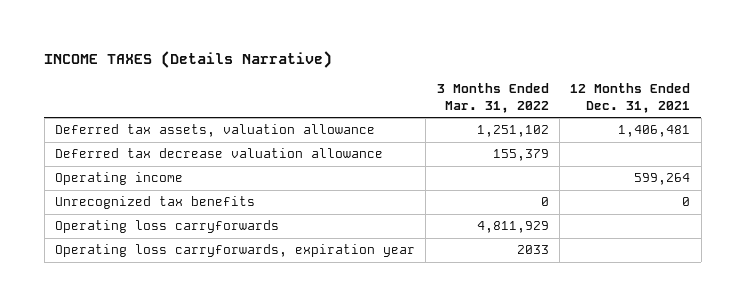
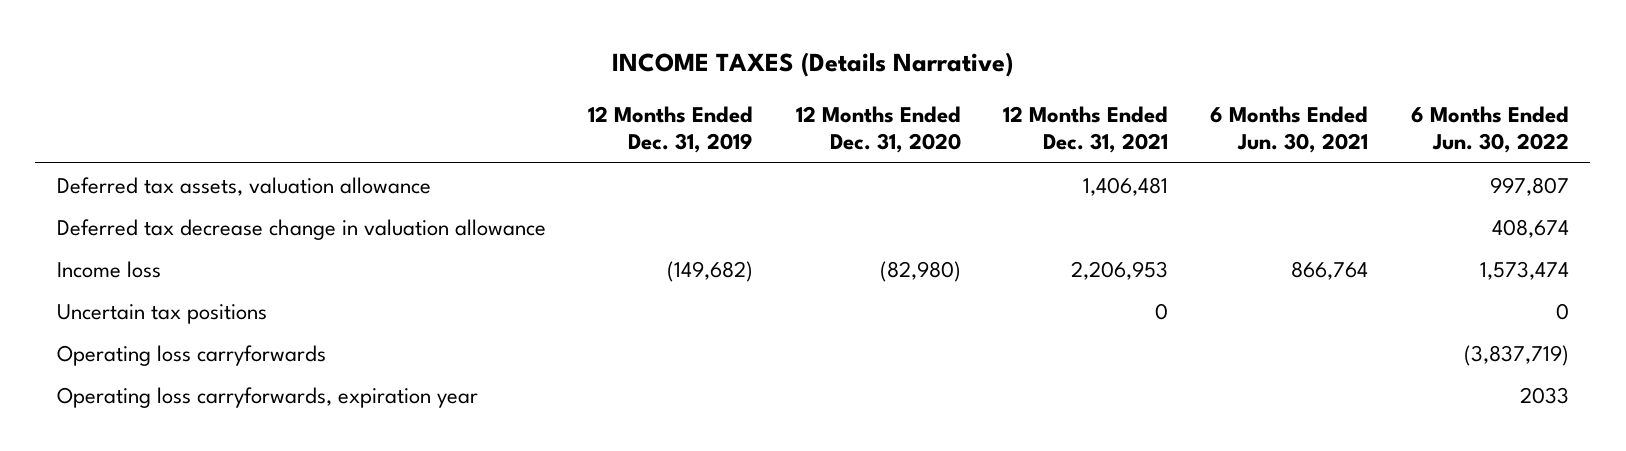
- | 3 Months Ended Mar. 31, 2022 | 12 Months Ended Dec. 31, 2021
+ | 12 Months Ended Dec. 31, 2019 | 12 Months Ended Dec. 31, 2020 | 12 Months Ended Dec. 31, 2021 | 6 Months Ended Jun. 30, 2021 | 6 Months Ended Jun. 30, 2022
- Deferred tax decrease valuation allowance | 155,379 |
- Operating income | | 599,264
- Unrecognized tax benefits | 0 | 0
+ Deferred tax decrease change in valuation allowance | | | | | 408,674
+ Income loss | (149,682) | (82,980) | 2,206,953 | 866,764 | 1,573,474
+ Uncertain tax positions | | | 0 | | 0

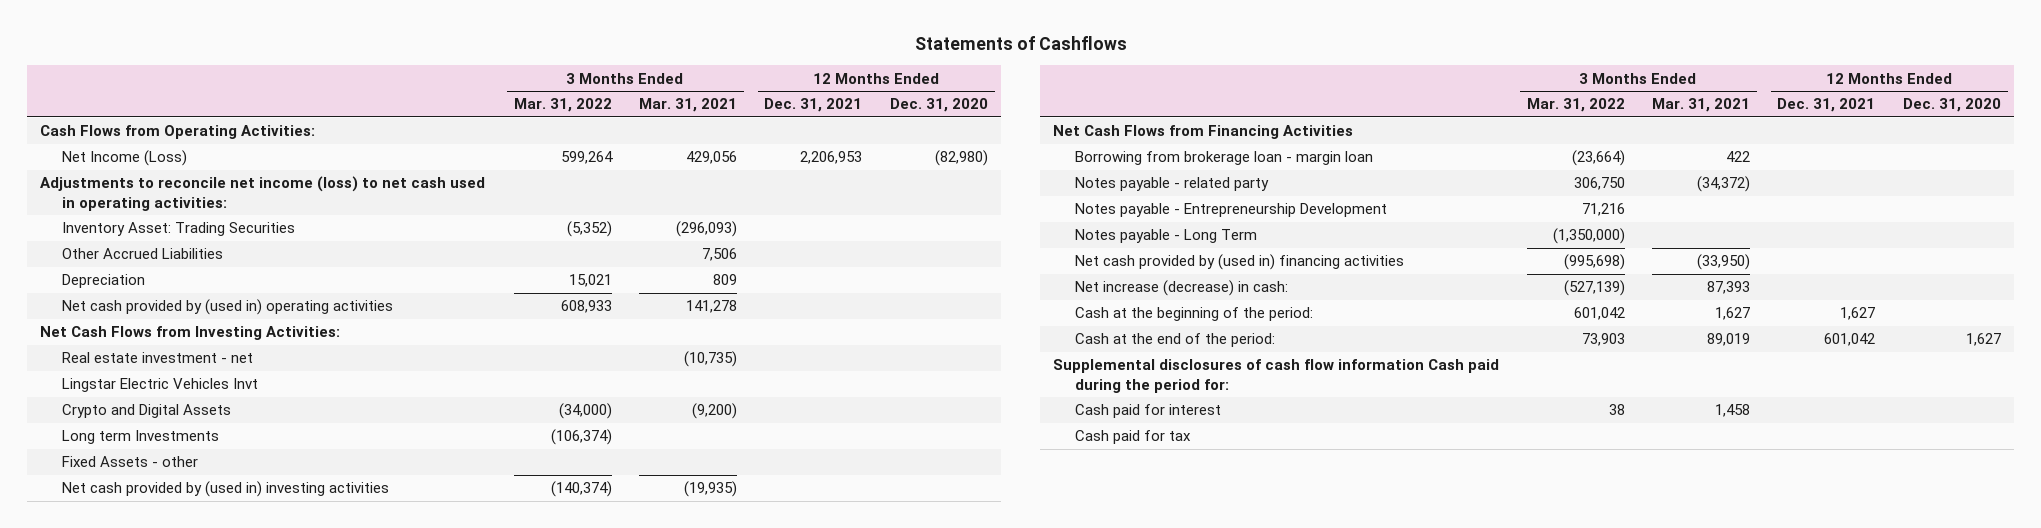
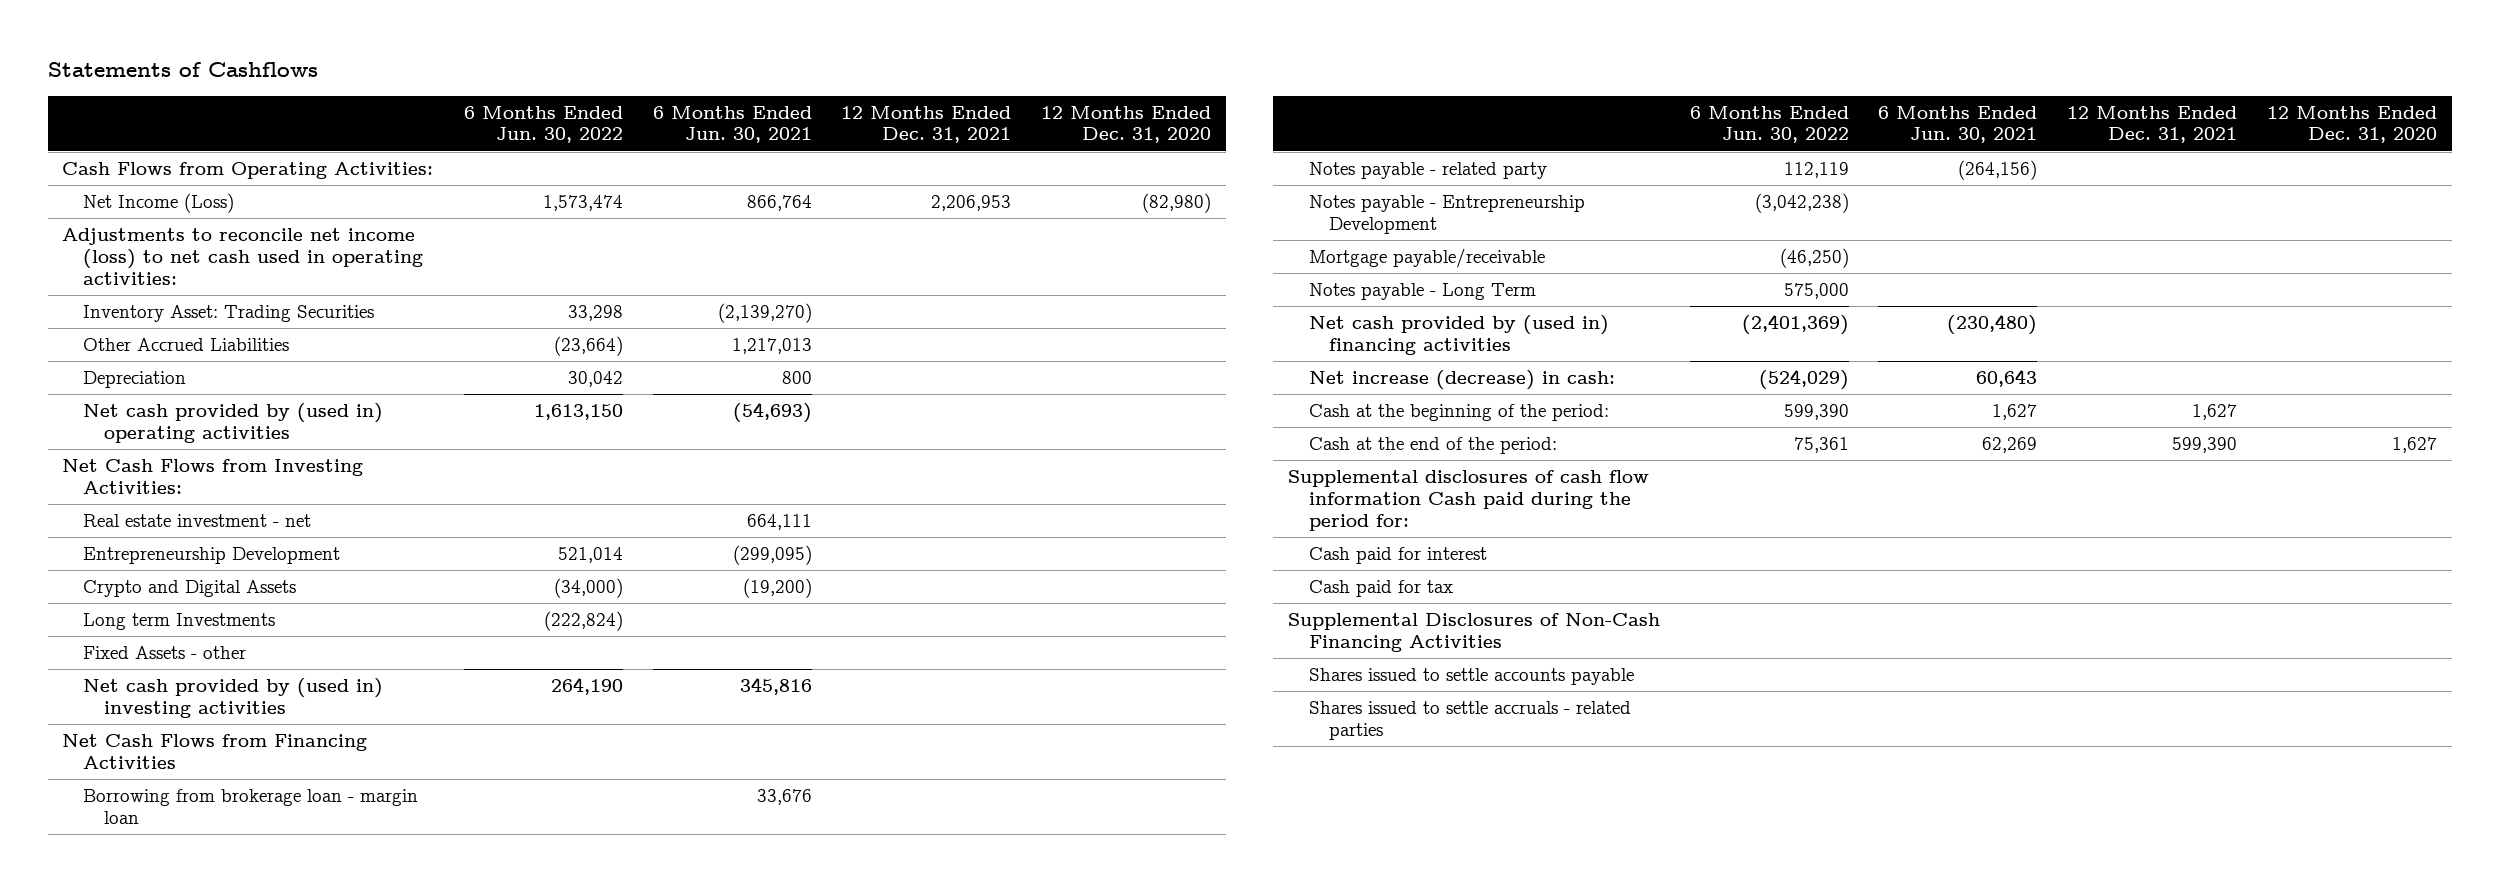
- | 3 Months Ended Mar. 31, 2022 | 3 Months Ended Mar. 31, 2021 | 12 Months Ended Dec. 31, 2021 | 12 Months Ended Dec. 31, 2020
+ | 6 Months Ended Jun. 30, 2022 | 6 Months Ended Jun. 30, 2021 | 12 Months Ended Dec. 31, 2021 | 12 Months Ended Dec. 31, 2020
- Lingstar Electric Vehicles Invt
+ Entrepreneurship Development | 521,014 | (299,095) | |
+ Mortgage payable/receivable | (46,250) | | |
- Cash at the end of the period: | 73,903 | 89,019 | 601,042 | 1,627
+ Cash at the end of the period: | 75,361 | 62,269 | 599,390 | 1,627
+ Supplemental Disclosures of Non-Cash Financing Activities
+ Shares issued to settle accounts payable
+ Shares issued to settle accruals - related parties

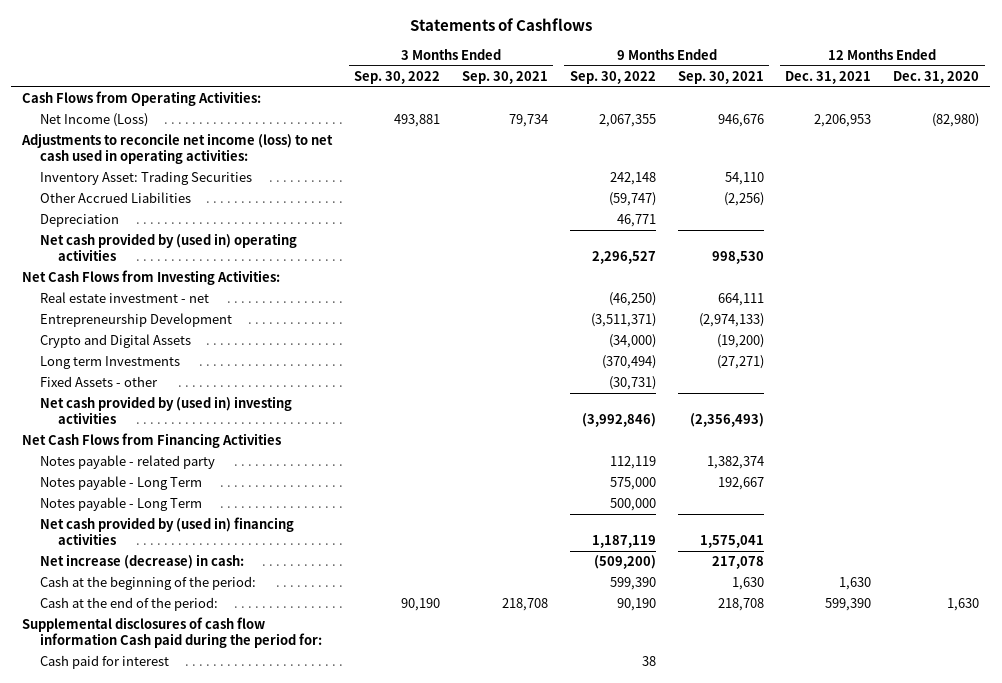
- | 6 Months Ended Jun. 30, 2022 | 6 Months Ended Jun. 30, 2021 | 12 Months Ended Dec. 31, 2021 | 12 Months Ended Dec. 31, 2020
+ | 3 Months Ended Sep. 30, 2022 | 3 Months Ended Sep. 30, 2021 | 9 Months Ended Sep. 30, 2022 | 9 Months Ended Sep. 30, 2021 | 12 Months Ended Dec. 31, 2021 | 12 Months Ended Dec. 31, 2020
- Borrowing from brokerage loan - margin loan | | 33,676 | |
- Notes payable - Entrepreneurship Development | (3,042,238) | | |
- Mortgage payable/receivable | (46,250) | | |
+ Notes payable - Long Term | | | 500,000 | | |
- Cash at the beginning of the period: | 599,390 | 1,627 | 1,627 |
- Cash at the end of the period: | 75,361 | 62,269 | 599,390 | 1,627
+ Cash at the beginning of the period: | | | 599,390 | 1,630 | 1,630 |
+ Cash at the end of the period: | 90,190 | 218,708 | 90,190 | 218,708 | 599,390 | 1,630
- Cash paid for tax
- Supplemental Disclosures of Non-Cash Financing Activities
- Shares issued to settle accounts payable
- Shares issued to settle accruals - related parties

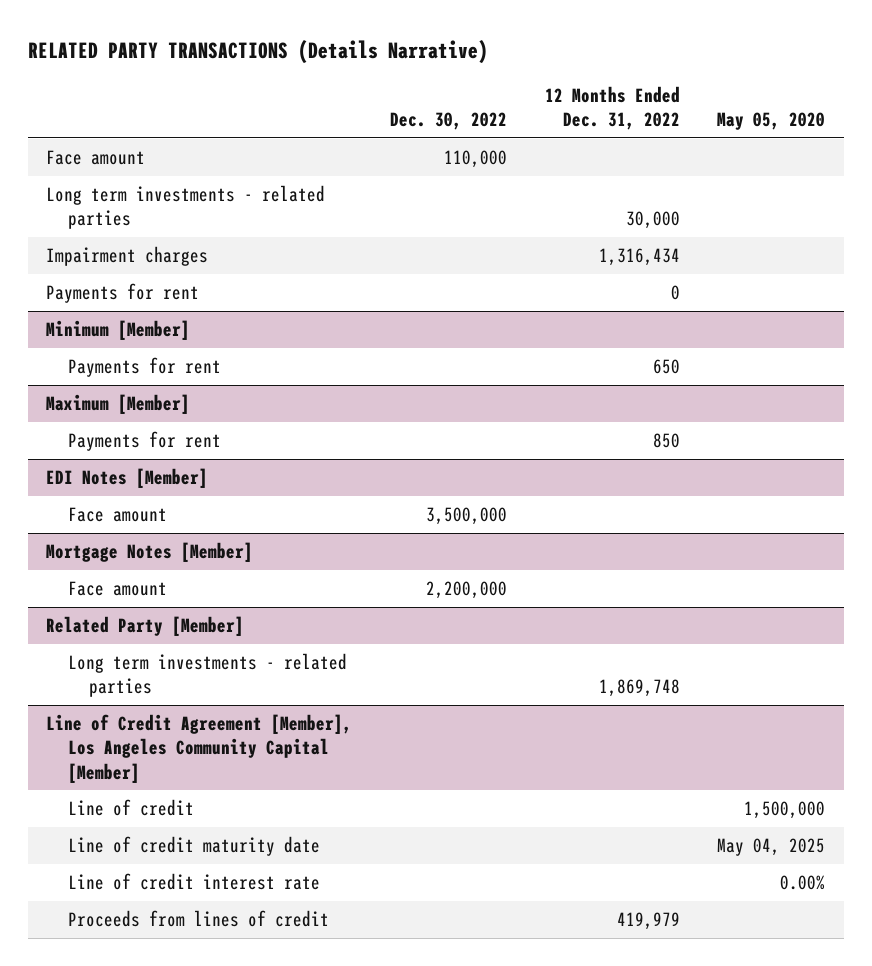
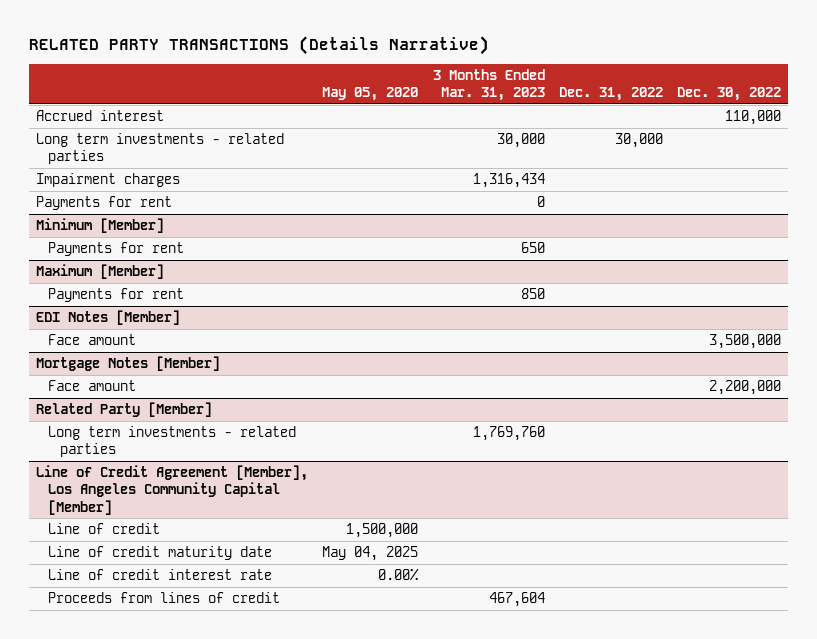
- | Dec. 30, 2022 | 12 Months Ended Dec. 31, 2022 | May 05, 2020
+ | May 05, 2020 | 3 Months Ended Mar. 31, 2023 | Dec. 31, 2022 | Dec. 30, 2022
- Face amount | 110,000 | |
+ Accrued interest | | | | 110,000

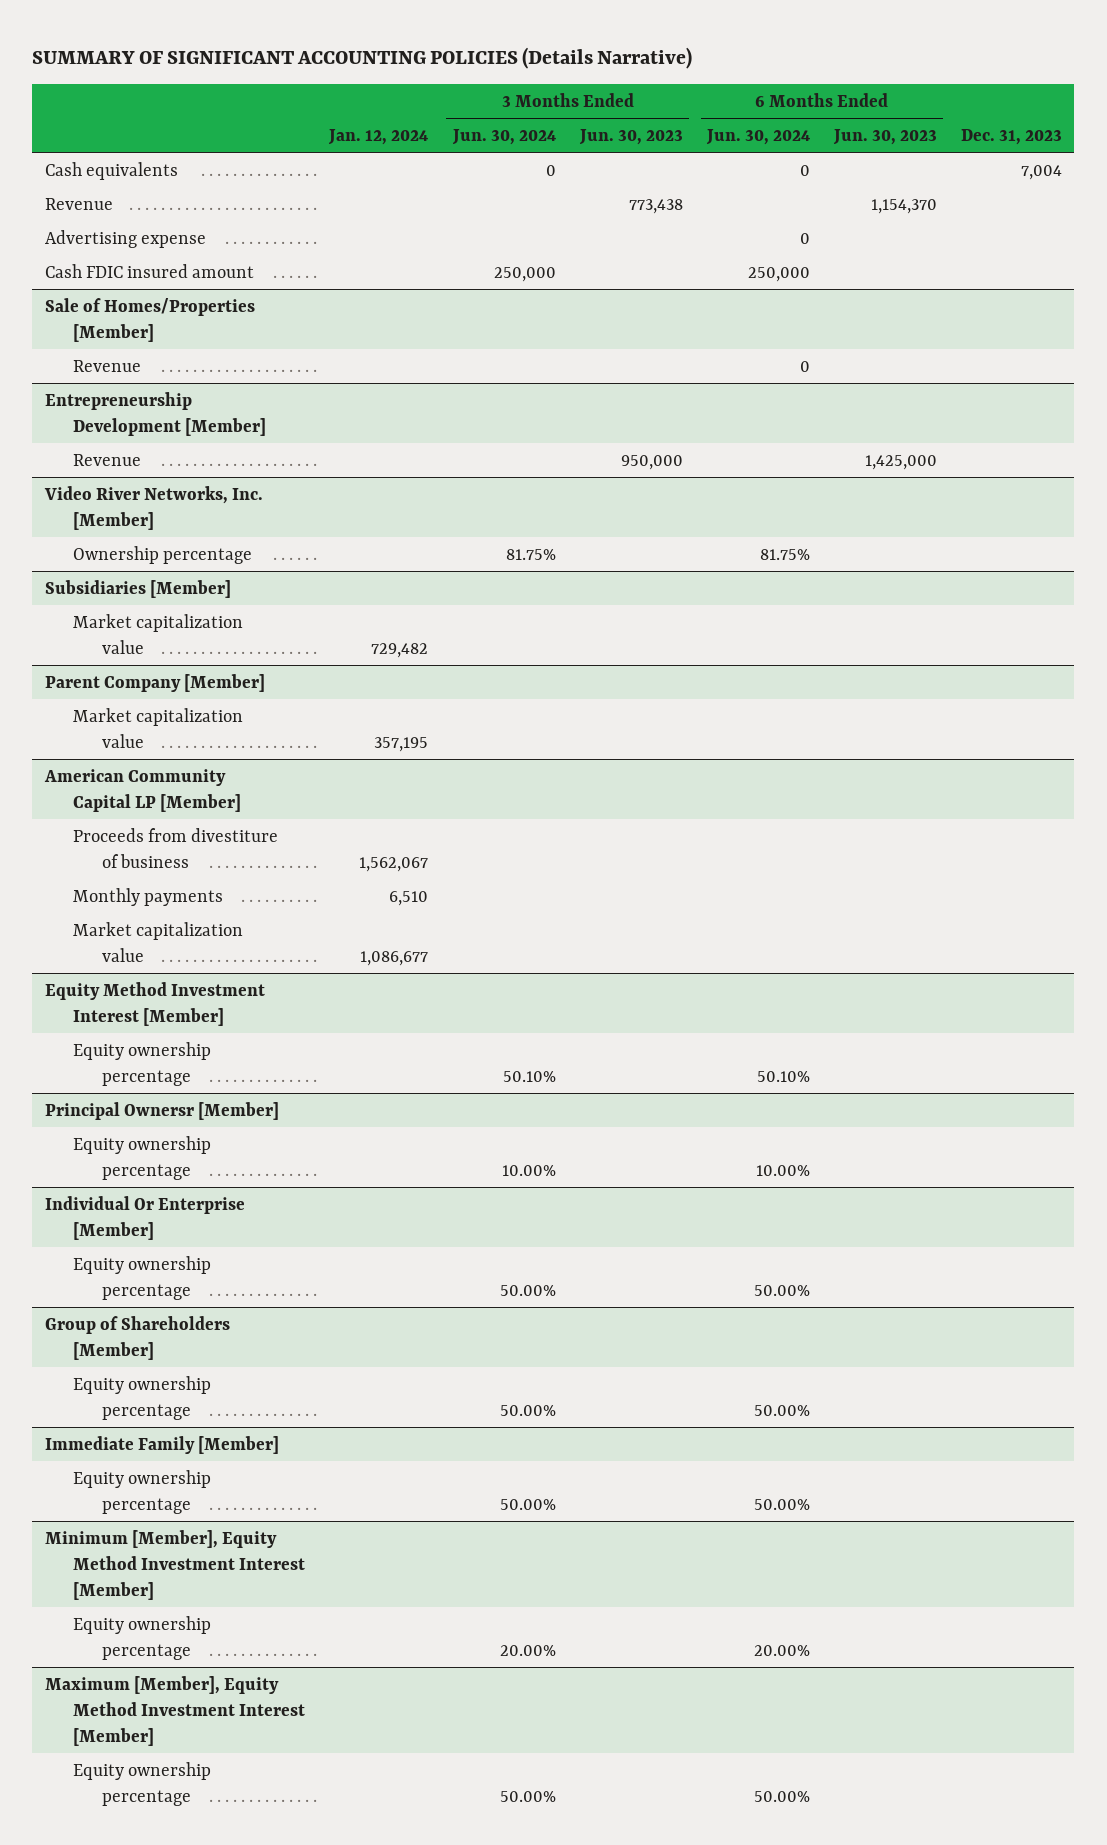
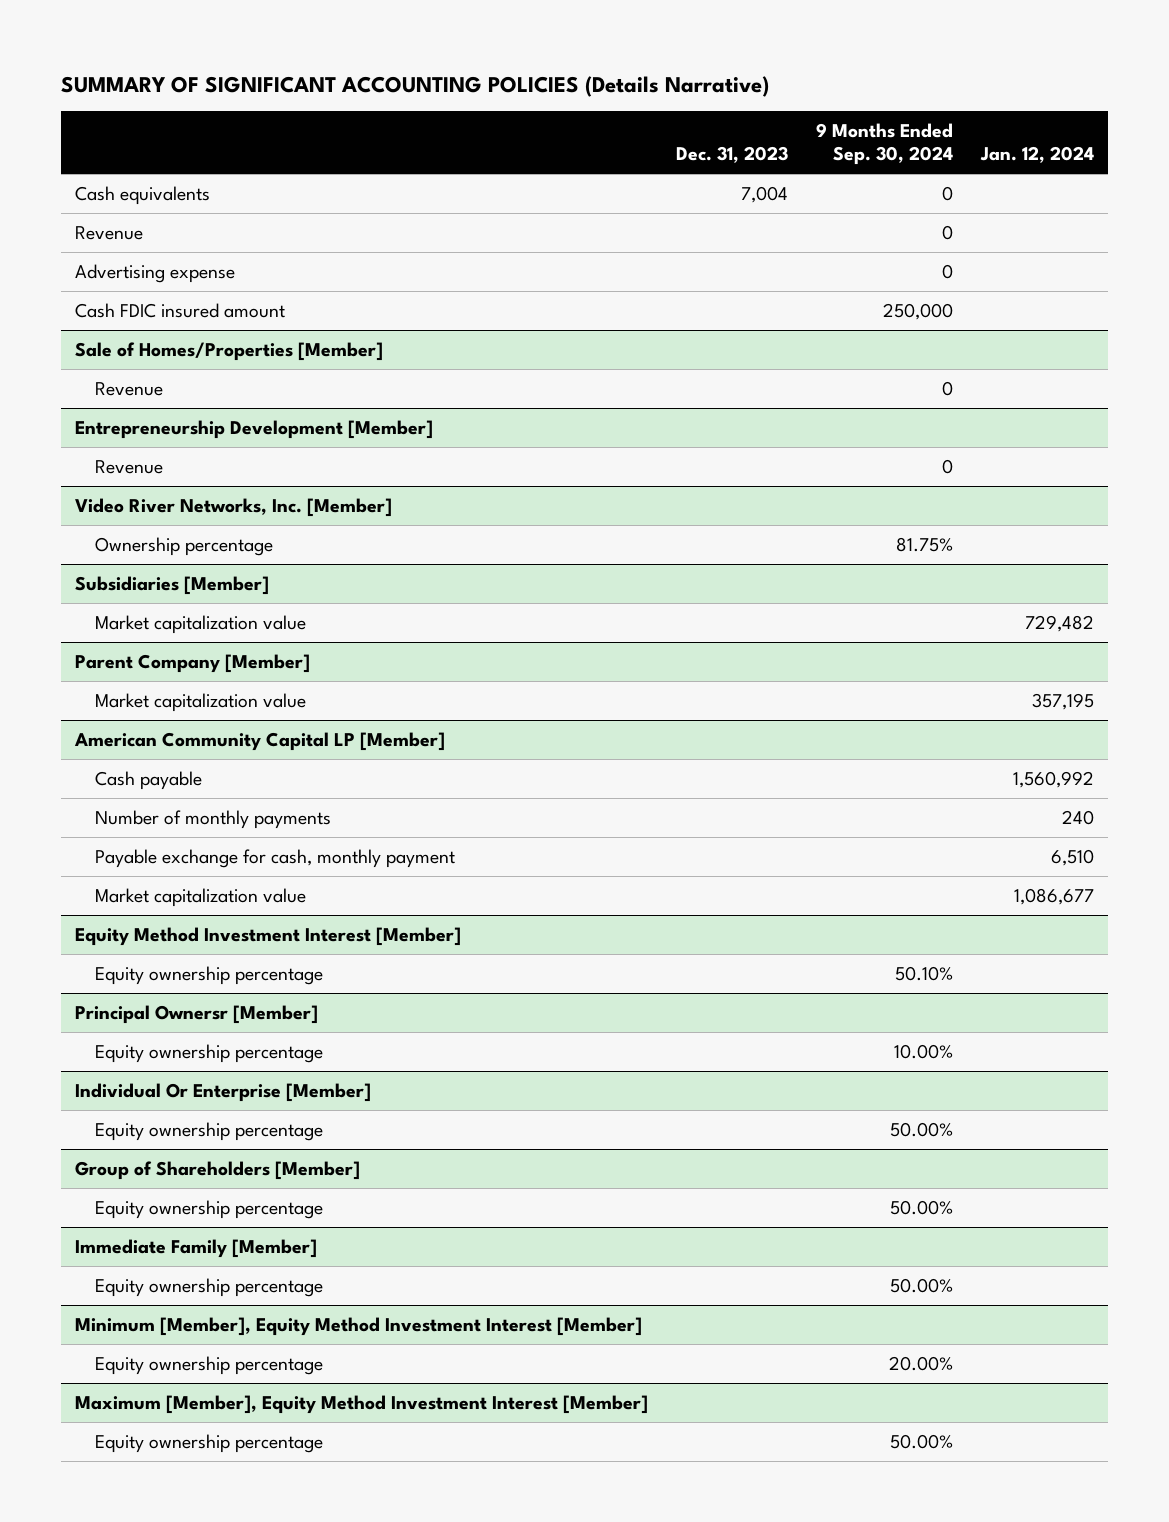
- | Jan. 12, 2024 | 3 Months Ended Jun. 30, 2024 | 3 Months Ended Jun. 30, 2023 | 6 Months Ended Jun. 30, 2024 | 6 Months Ended Jun. 30, 2023 | Dec. 31, 2023
+ | Dec. 31, 2023 | 9 Months Ended Sep. 30, 2024 | Jan. 12, 2024
@ American Community Capital LP [Member]
- Proceeds from divestiture of business | 1,562,067 | | | | |
- Monthly payments | 6,510 | | | | |
+ Cash payable | | | 1,560,992
+ Number of monthly payments | | | 240
+ Payable exchange for cash, monthly payment | | | 6,510

